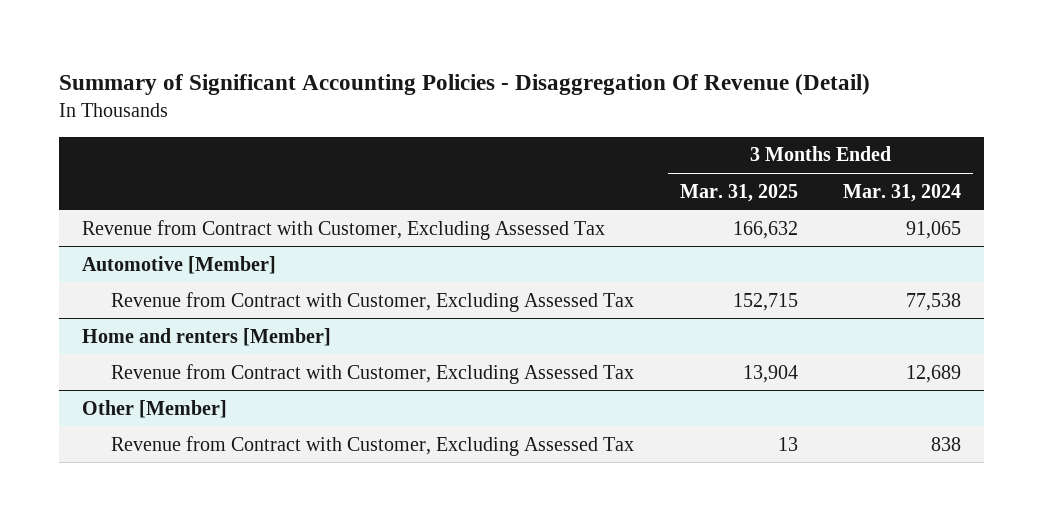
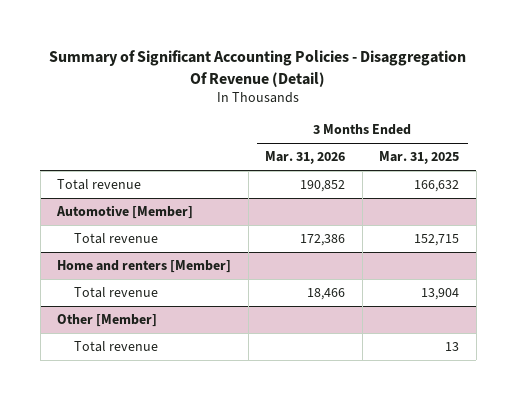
- | 3 Months Ended Mar. 31, 2025 | 3 Months Ended Mar. 31, 2024
+ | 3 Months Ended Mar. 31, 2026 | 3 Months Ended Mar. 31, 2025
- Revenue from Contract with Customer, Excluding Assessed Tax | 166,632 | 91,065
+ Total revenue | 190,852 | 166,632
@ Automotive [Member]
- Revenue from Contract with Customer, Excluding Assessed Tax | 152,715 | 77,538
+ Total revenue | 172,386 | 152,715
@ Home and renters [Member]
- Revenue from Contract with Customer, Excluding Assessed Tax | 13,904 | 12,689
+ Total revenue | 18,466 | 13,904
@ Other [Member]
- Revenue from Contract with Customer, Excluding Assessed Tax | 13 | 838
+ Total revenue | | 13

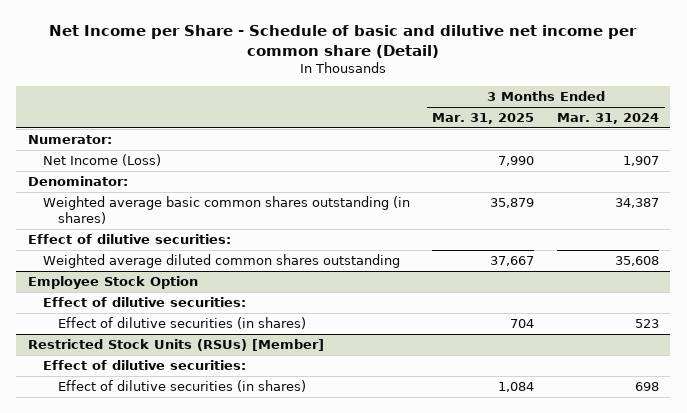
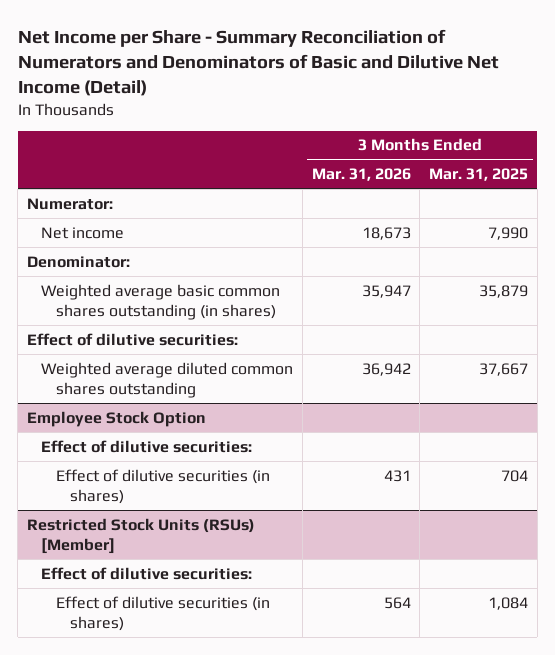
- Net Income per Share - Schedule of basic and dilutive net income per common share (Detail)
+ Net Income per Share - Summary Reconciliation of Numerators and Denominators of Basic and Dilutive Net Income (Detail)
- | 3 Months Ended Mar. 31, 2025 | 3 Months Ended Mar. 31, 2024
+ | 3 Months Ended Mar. 31, 2026 | 3 Months Ended Mar. 31, 2025
- Net Income (Loss) | 7,990 | 1,907
+ Net income | 18,673 | 7,990

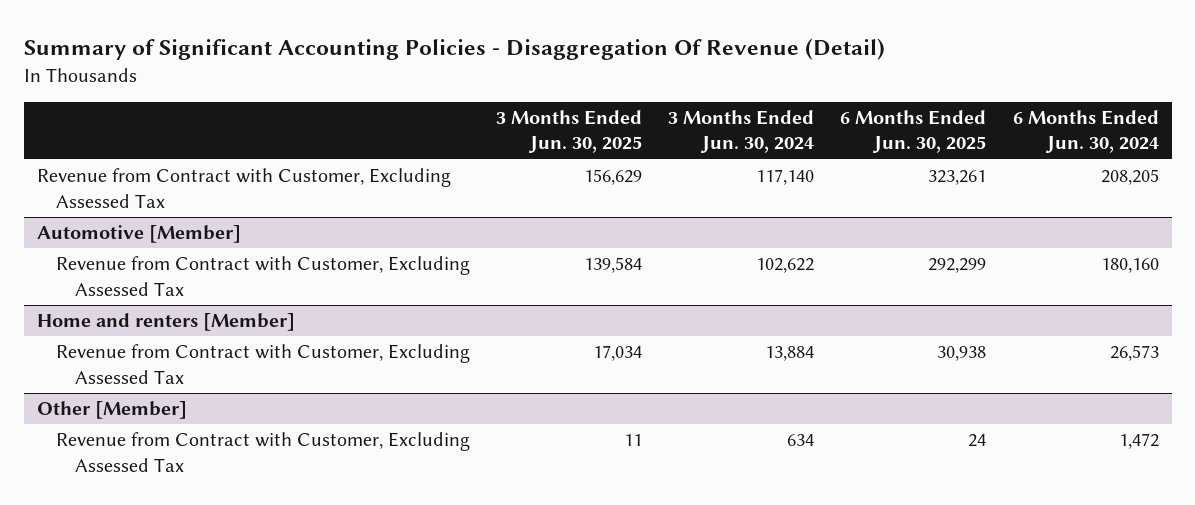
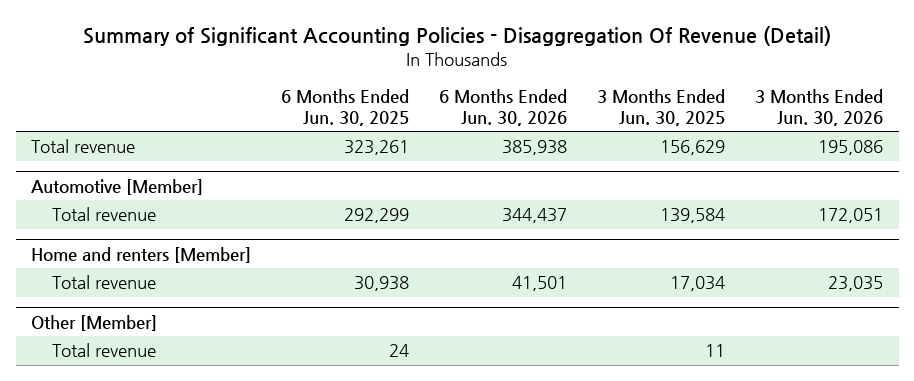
- | 3 Months Ended Jun. 30, 2025 | 3 Months Ended Jun. 30, 2024 | 6 Months Ended Jun. 30, 2025 | 6 Months Ended Jun. 30, 2024
+ | 6 Months Ended Jun. 30, 2025 | 6 Months Ended Jun. 30, 2026 | 3 Months Ended Jun. 30, 2025 | 3 Months Ended Jun. 30, 2026
- Revenue from Contract with Customer, Excluding Assessed Tax | 156,629 | 117,140 | 323,261 | 208,205
+ Total revenue | 323,261 | 385,938 | 156,629 | 195,086
@ Automotive [Member]
- Revenue from Contract with Customer, Excluding Assessed Tax | 139,584 | 102,622 | 292,299 | 180,160
+ Total revenue | 292,299 | 344,437 | 139,584 | 172,051
@ Home and renters [Member]
- Revenue from Contract with Customer, Excluding Assessed Tax | 17,034 | 13,884 | 30,938 | 26,573
+ Total revenue | 30,938 | 41,501 | 17,034 | 23,035
@ Other [Member]
- Revenue from Contract with Customer, Excluding Assessed Tax | 11 | 634 | 24 | 1,472
+ Total revenue | 24 | | 11 |

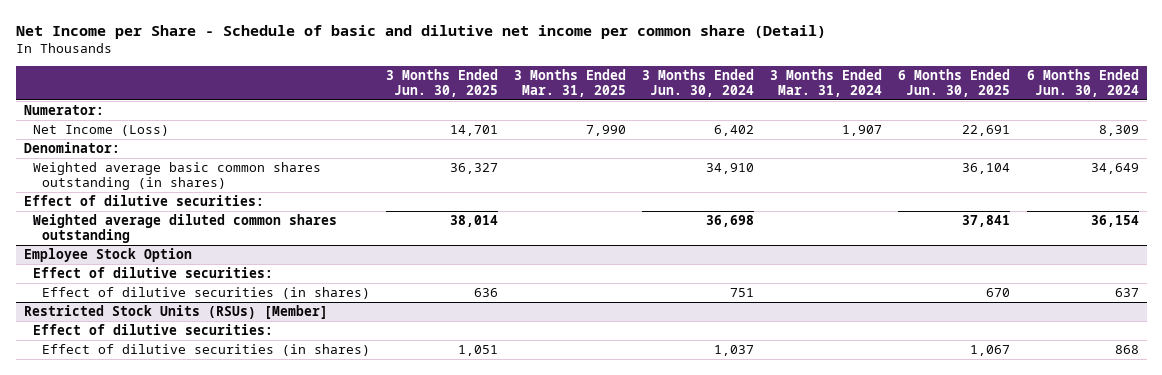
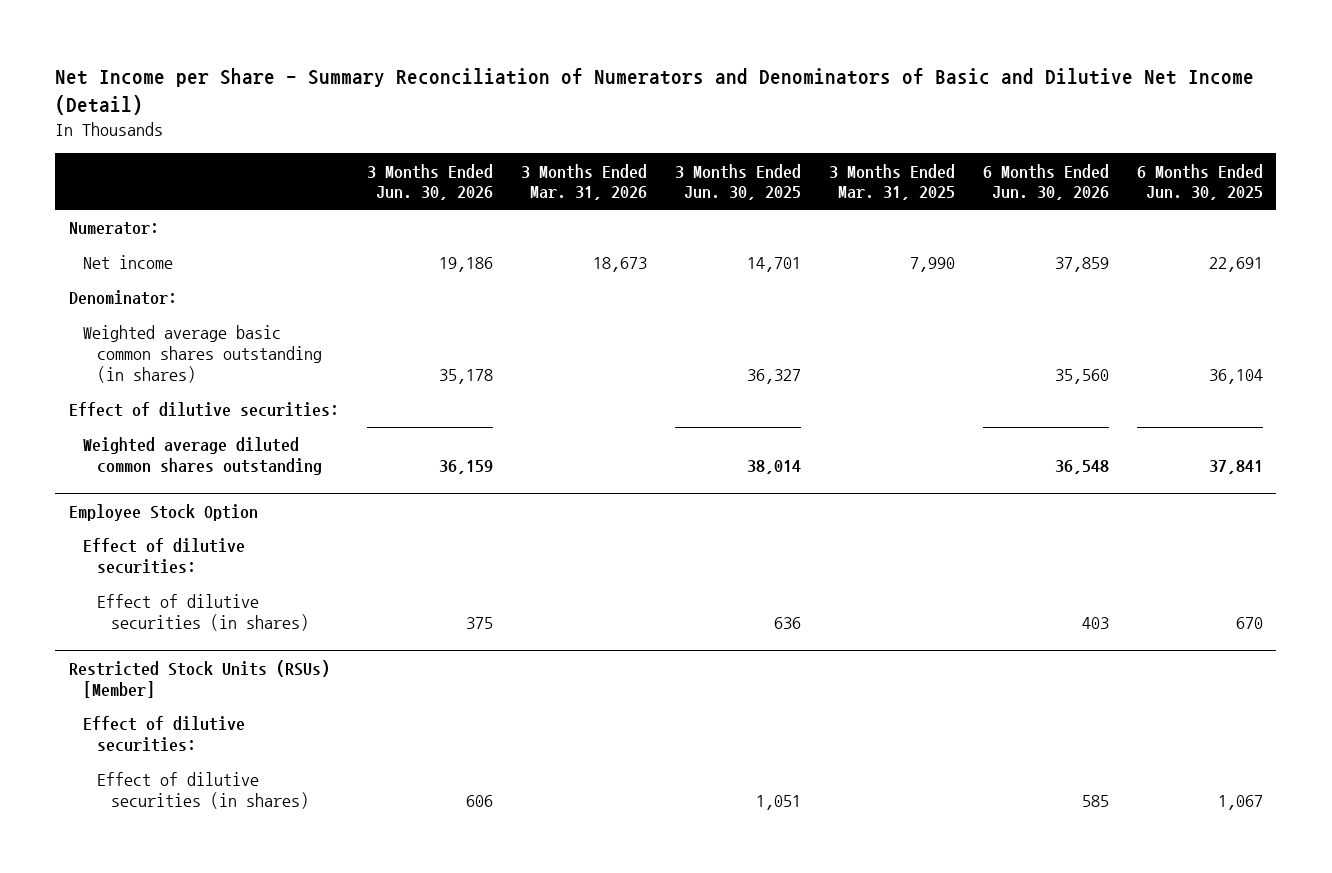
- Net Income per Share - Schedule of basic and dilutive net income per common share (Detail)
+ Net Income per Share - Summary Reconciliation of Numerators and Denominators of Basic and Dilutive Net Income (Detail)
- | 3 Months Ended Jun. 30, 2025 | 3 Months Ended Mar. 31, 2025 | 3 Months Ended Jun. 30, 2024 | 3 Months Ended Mar. 31, 2024 | 6 Months Ended Jun. 30, 2025 | 6 Months Ended Jun. 30, 2024
+ | 3 Months Ended Jun. 30, 2026 | 3 Months Ended Mar. 31, 2026 | 3 Months Ended Jun. 30, 2025 | 3 Months Ended Mar. 31, 2025 | 6 Months Ended Jun. 30, 2026 | 6 Months Ended Jun. 30, 2025
- Net Income (Loss) | 14,701 | 7,990 | 6,402 | 1,907 | 22,691 | 8,309
+ Net income | 19,186 | 18,673 | 14,701 | 7,990 | 37,859 | 22,691

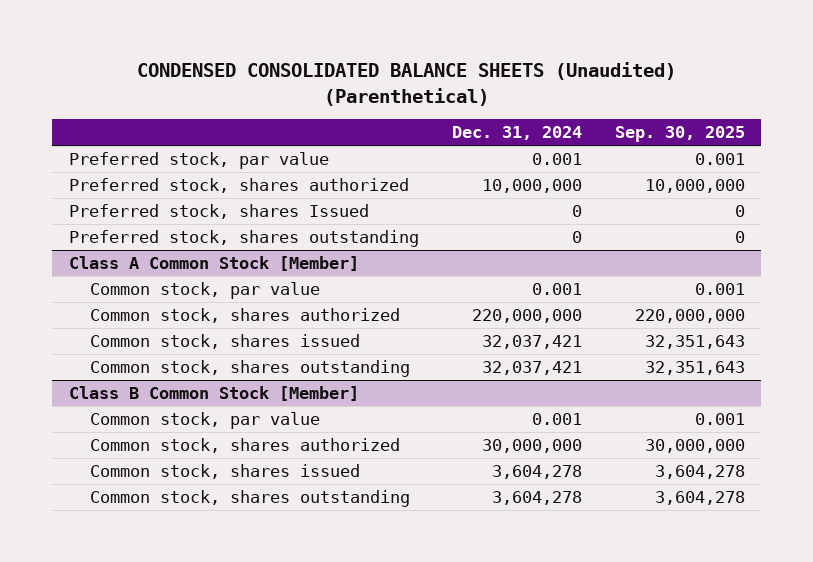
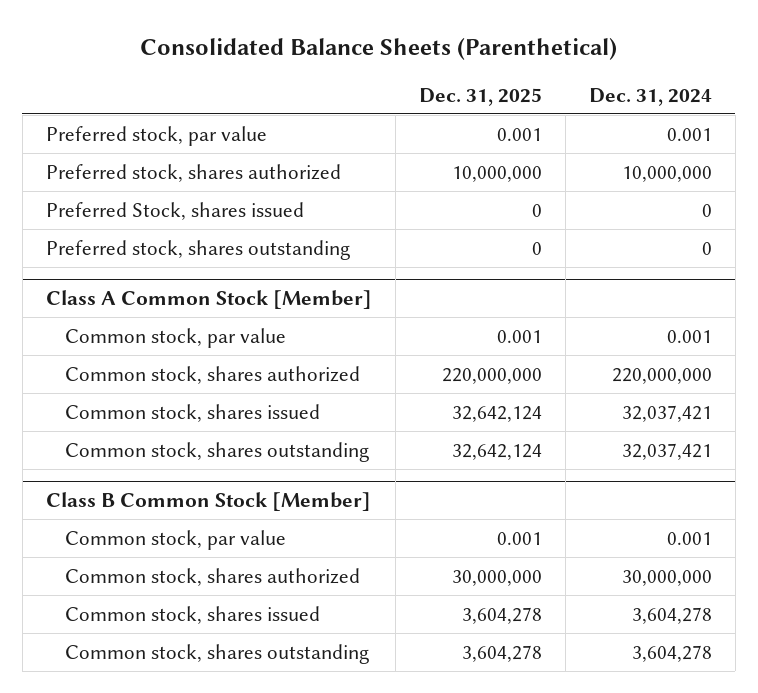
- CONDENSED CONSOLIDATED BALANCE SHEETS (Unaudited) (Parenthetical)
+ Consolidated Balance Sheets (Parenthetical)
- | Dec. 31, 2024 | Sep. 30, 2025
+ | Dec. 31, 2025 | Dec. 31, 2024
- Preferred stock, shares Issued | 0 | 0
+ Preferred Stock, shares issued | 0 | 0

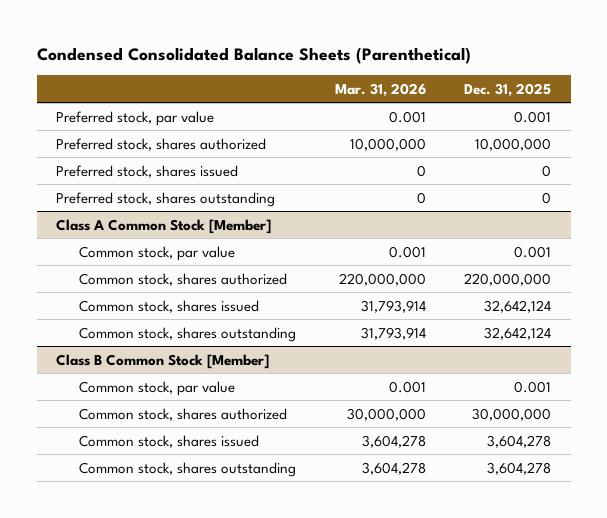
- Consolidated Balance Sheets (Parenthetical)
+ Condensed Consolidated Balance Sheets (Parenthetical)
- | Dec. 31, 2025 | Dec. 31, 2024
+ | Mar. 31, 2026 | Dec. 31, 2025
- Preferred Stock, shares issued | 0 | 0
+ Preferred stock, shares issued | 0 | 0

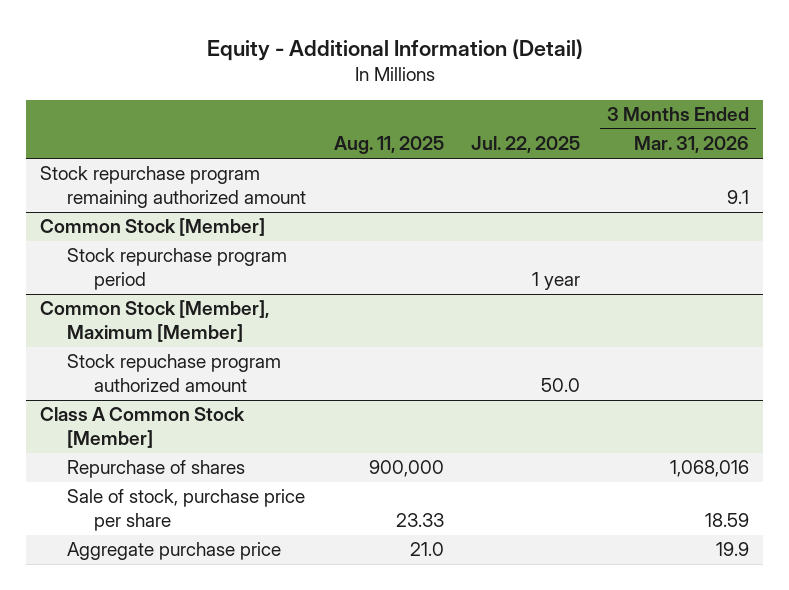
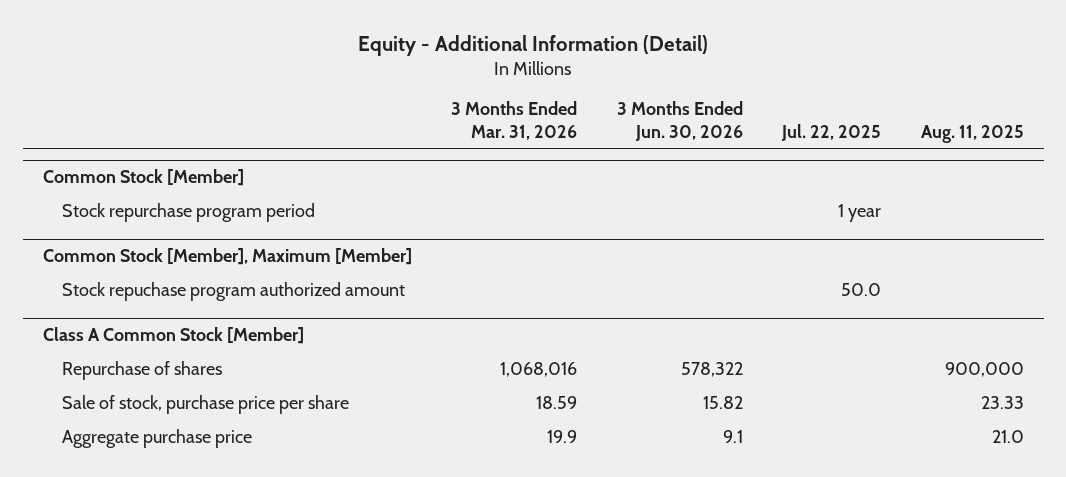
- | Aug. 11, 2025 | Jul. 22, 2025 | 3 Months Ended Mar. 31, 2026
+ | 3 Months Ended Mar. 31, 2026 | 3 Months Ended Jun. 30, 2026 | Jul. 22, 2025 | Aug. 11, 2025
- Stock repurchase program remaining authorized amount | | | 9.1

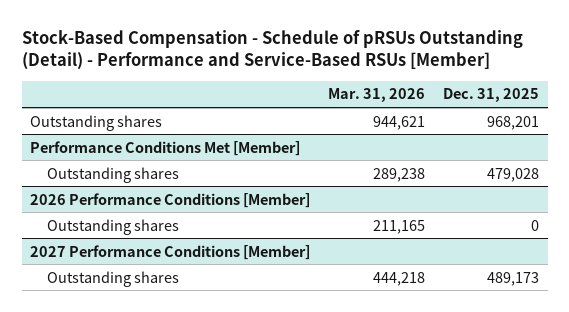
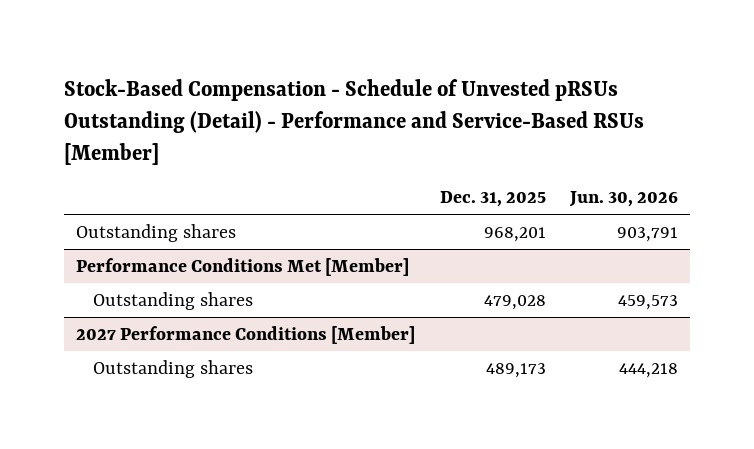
- Stock-Based Compensation - Schedule of pRSUs Outstanding (Detail) - Performance and Service-Based RSUs [Member]
+ Stock-Based Compensation - Schedule of Unvested pRSUs Outstanding (Detail) - Performance and Service-Based RSUs [Member]
- | Mar. 31, 2026 | Dec. 31, 2025
+ | Dec. 31, 2025 | Jun. 30, 2026
- 2026 Performance Conditions [Member]
- Outstanding shares | 211,165 | 0

